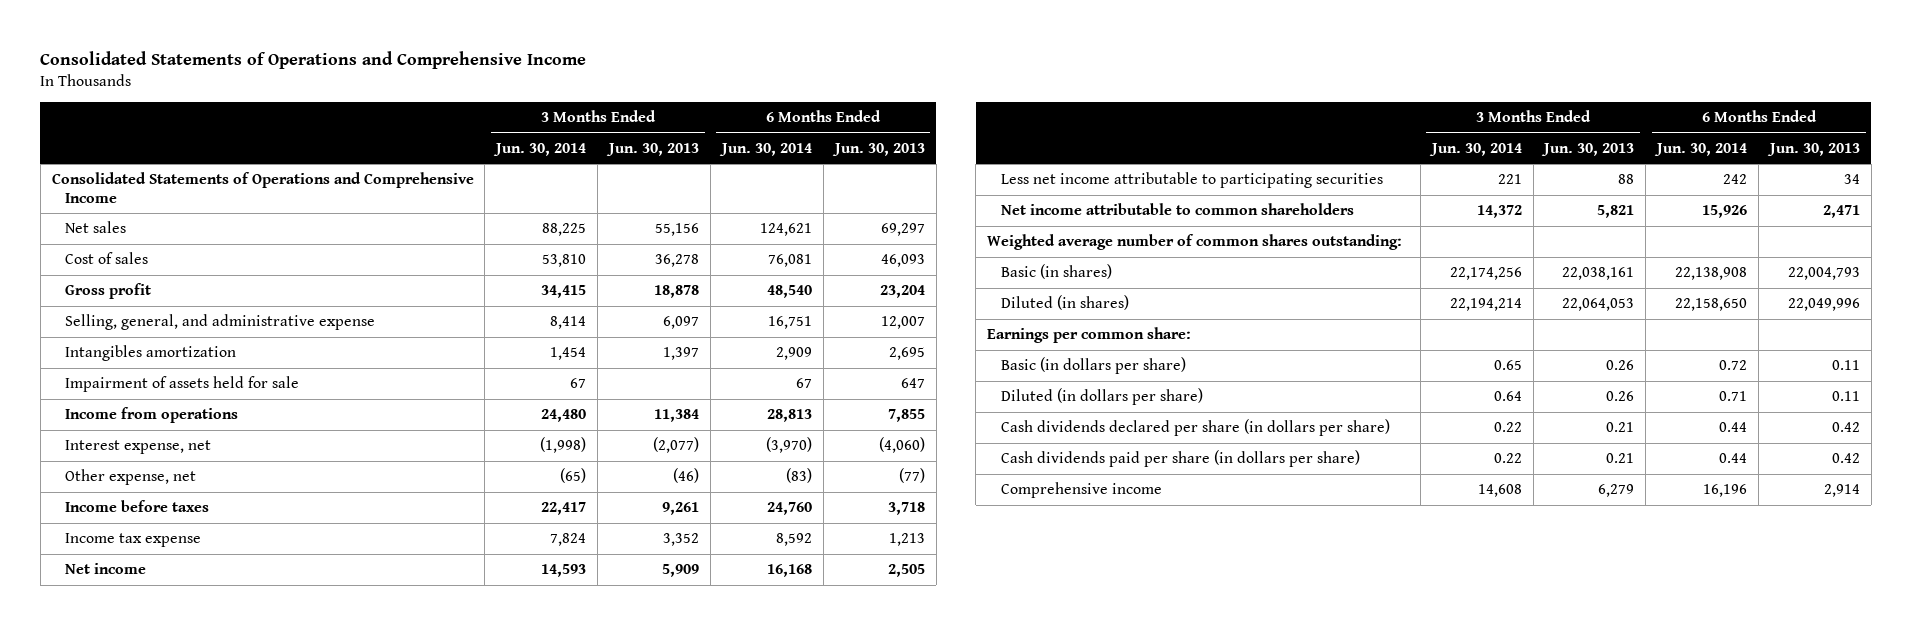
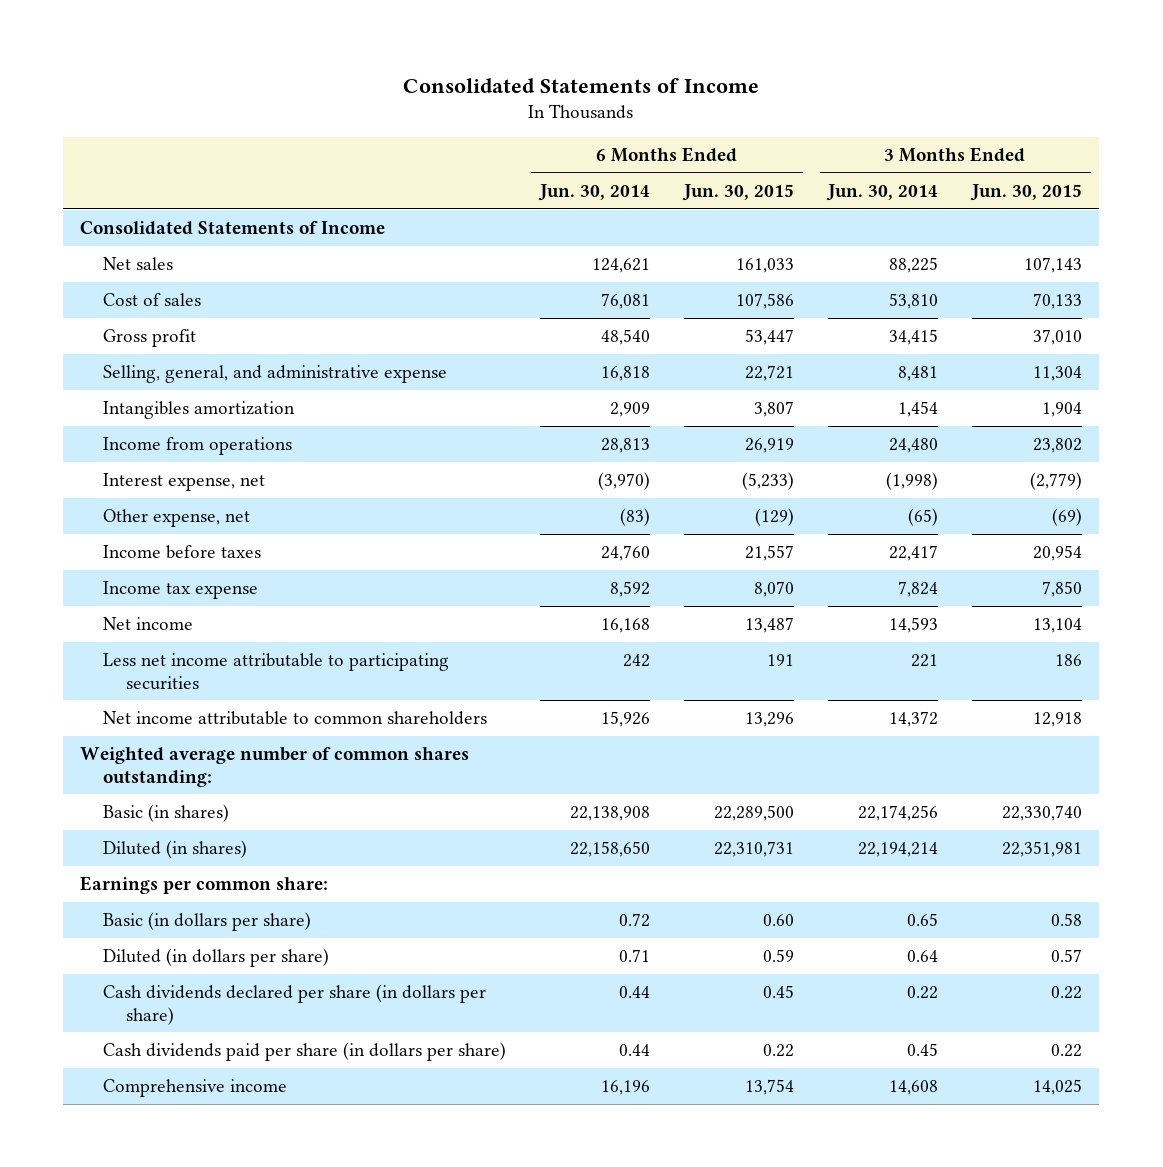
- Consolidated Statements of Operations and Comprehensive Income
+ Consolidated Statements of Income
- | 3 Months Ended Jun. 30, 2014 | 3 Months Ended Jun. 30, 2013 | 6 Months Ended Jun. 30, 2014 | 6 Months Ended Jun. 30, 2013
+ | 6 Months Ended Jun. 30, 2014 | 6 Months Ended Jun. 30, 2015 | 3 Months Ended Jun. 30, 2014 | 3 Months Ended Jun. 30, 2015
- Consolidated Statements of Operations and Comprehensive Income
+ Consolidated Statements of Income
- Selling, general, and administrative expense | 8,414 | 6,097 | 16,751 | 12,007
+ Selling, general, and administrative expense | 16,818 | 22,721 | 8,481 | 11,304
- Impairment of assets held for sale | 67 | | 67 | 647
- Cash dividends paid per share (in dollars per share) | 0.22 | 0.21 | 0.44 | 0.42
+ Cash dividends paid per share (in dollars per share) | 0.44 | 0.22 | 0.45 | 0.22

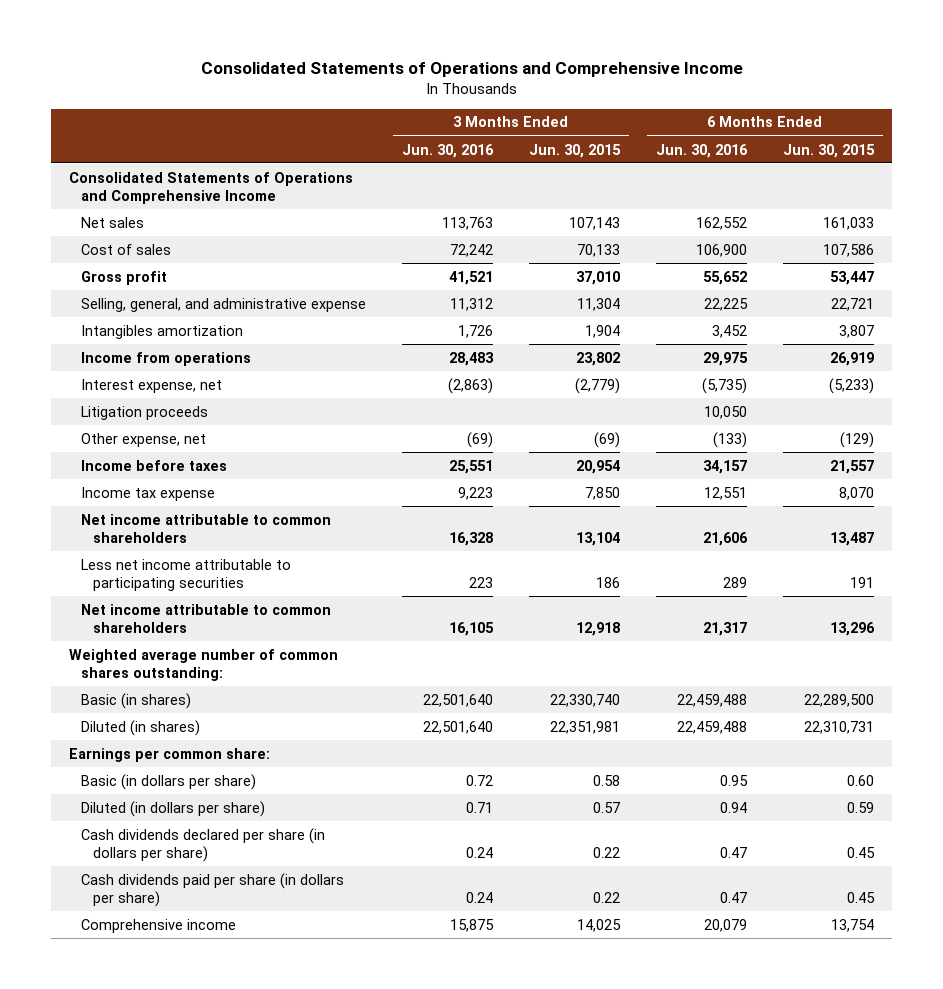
- Consolidated Statements of Income
+ Consolidated Statements of Operations and Comprehensive Income
- | 6 Months Ended Jun. 30, 2014 | 6 Months Ended Jun. 30, 2015 | 3 Months Ended Jun. 30, 2014 | 3 Months Ended Jun. 30, 2015
+ | 3 Months Ended Jun. 30, 2016 | 3 Months Ended Jun. 30, 2015 | 6 Months Ended Jun. 30, 2016 | 6 Months Ended Jun. 30, 2015
- Consolidated Statements of Income
+ Consolidated Statements of Operations and Comprehensive Income
+ Litigation proceeds | | | 10,050 |
- Net income | 16,168 | 13,487 | 14,593 | 13,104
+ Net income attributable to common shareholders | 16,328 | 13,104 | 21,606 | 13,487
- Cash dividends paid per share (in dollars per share) | 0.44 | 0.22 | 0.45 | 0.22
+ Cash dividends paid per share (in dollars per share) | 0.24 | 0.22 | 0.47 | 0.45

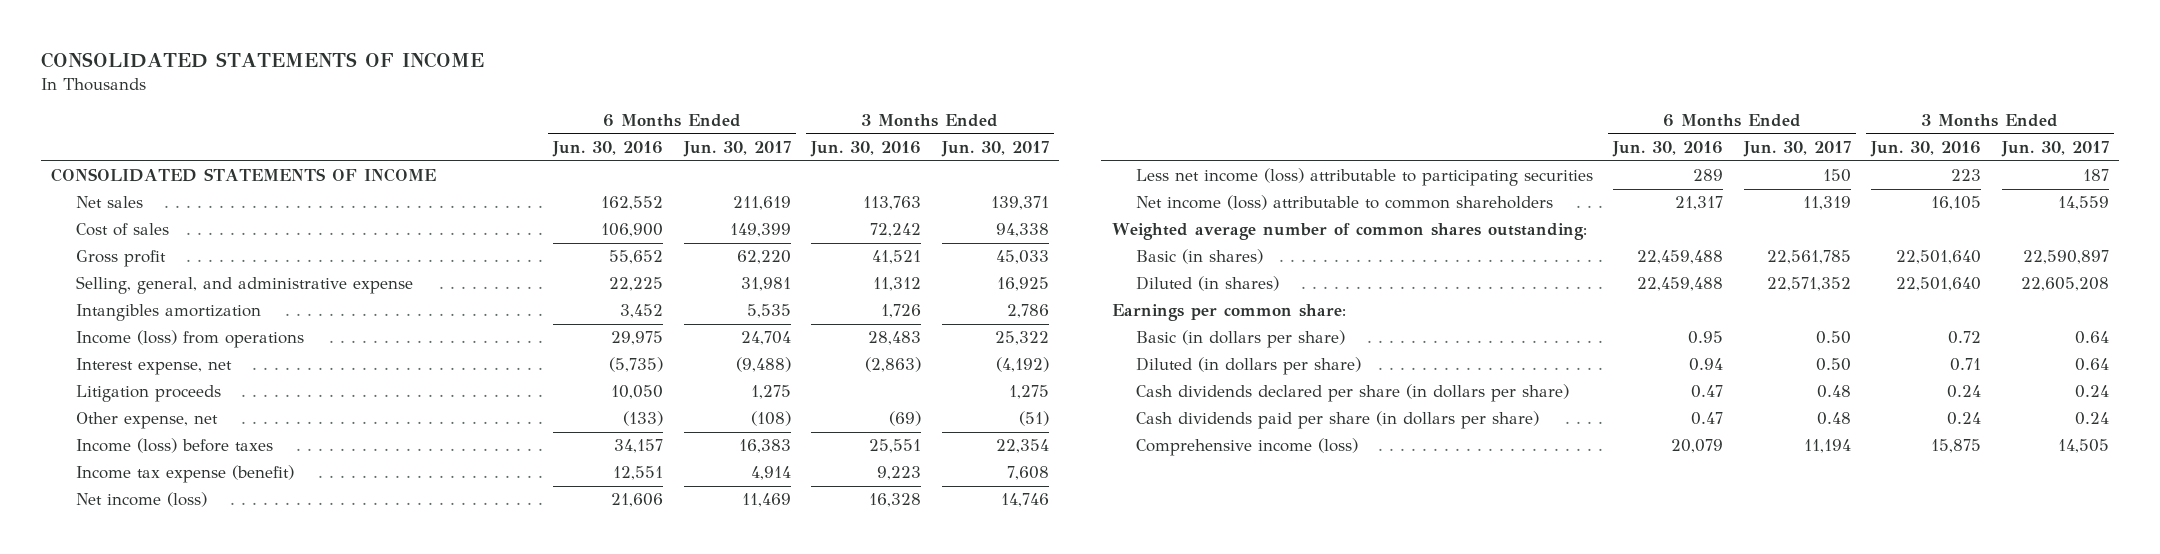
- Consolidated Statements of Operations and Comprehensive Income
+ CONSOLIDATED STATEMENTS OF INCOME
- | 3 Months Ended Jun. 30, 2016 | 3 Months Ended Jun. 30, 2015 | 6 Months Ended Jun. 30, 2016 | 6 Months Ended Jun. 30, 2015
+ | 6 Months Ended Jun. 30, 2016 | 6 Months Ended Jun. 30, 2017 | 3 Months Ended Jun. 30, 2016 | 3 Months Ended Jun. 30, 2017
- Consolidated Statements of Operations and Comprehensive Income
+ CONSOLIDATED STATEMENTS OF INCOME
- Income from operations | 28,483 | 23,802 | 29,975 | 26,919
+ Income (loss) from operations | 29,975 | 24,704 | 28,483 | 25,322
- Income before taxes | 25,551 | 20,954 | 34,157 | 21,557
- Income tax expense | 9,223 | 7,850 | 12,551 | 8,070
- Net income attributable to common shareholders | 16,328 | 13,104 | 21,606 | 13,487
- Less net income attributable to participating securities | 223 | 186 | 289 | 191
- Net income attributable to common shareholders | 16,105 | 12,918 | 21,317 | 13,296
+ Income (loss) before taxes | 34,157 | 16,383 | 25,551 | 22,354
+ Income tax expense (benefit) | 12,551 | 4,914 | 9,223 | 7,608
+ Net income (loss) | 21,606 | 11,469 | 16,328 | 14,746
+ Less net income (loss) attributable to participating securities | 289 | 150 | 223 | 187
+ Net income (loss) attributable to common shareholders | 21,317 | 11,319 | 16,105 | 14,559
- Comprehensive income | 15,875 | 14,025 | 20,079 | 13,754
+ Comprehensive income (loss) | 20,079 | 11,194 | 15,875 | 14,505

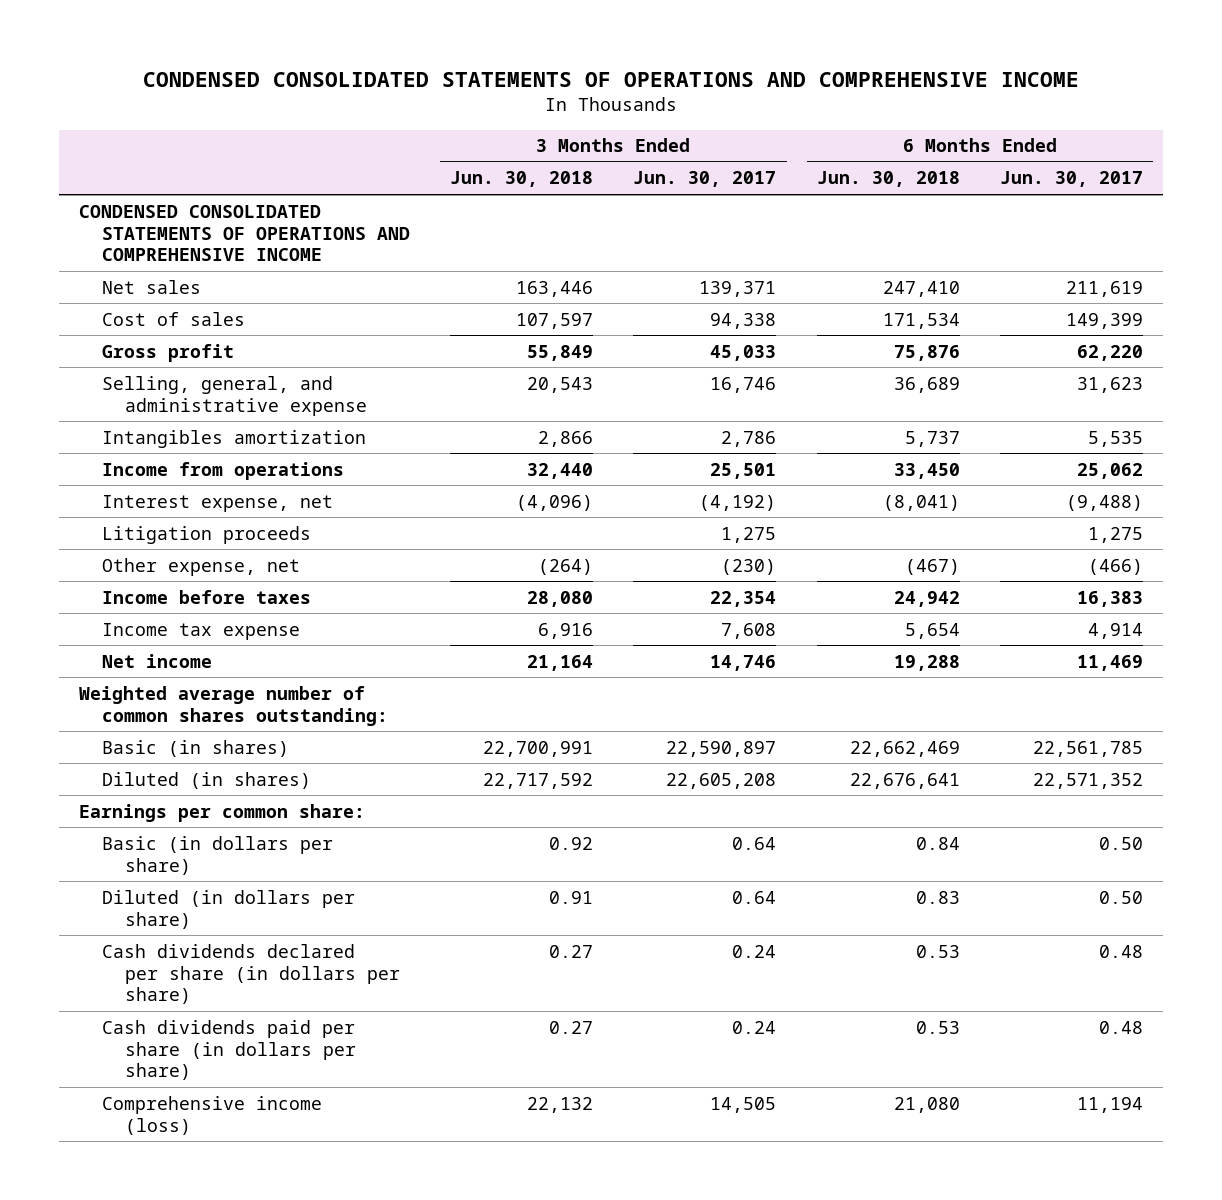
- CONSOLIDATED STATEMENTS OF INCOME
+ CONDENSED CONSOLIDATED STATEMENTS OF OPERATIONS AND COMPREHENSIVE INCOME
- | 6 Months Ended Jun. 30, 2016 | 6 Months Ended Jun. 30, 2017 | 3 Months Ended Jun. 30, 2016 | 3 Months Ended Jun. 30, 2017
+ | 3 Months Ended Jun. 30, 2018 | 3 Months Ended Jun. 30, 2017 | 6 Months Ended Jun. 30, 2018 | 6 Months Ended Jun. 30, 2017
- CONSOLIDATED STATEMENTS OF INCOME
+ CONDENSED CONSOLIDATED STATEMENTS OF OPERATIONS AND COMPREHENSIVE INCOME
- Selling, general, and administrative expense | 22,225 | 31,981 | 11,312 | 16,925
+ Selling, general, and administrative expense | 20,543 | 16,746 | 36,689 | 31,623
- Income (loss) from operations | 29,975 | 24,704 | 28,483 | 25,322
+ Income from operations | 32,440 | 25,501 | 33,450 | 25,062
- Other expense, net | (133) | (108) | (69) | (51)
- Income (loss) before taxes | 34,157 | 16,383 | 25,551 | 22,354
- Income tax expense (benefit) | 12,551 | 4,914 | 9,223 | 7,608
- Net income (loss) | 21,606 | 11,469 | 16,328 | 14,746
- Less net income (loss) attributable to participating securities | 289 | 150 | 223 | 187
- Net income (loss) attributable to common shareholders | 21,317 | 11,319 | 16,105 | 14,559
+ Other expense, net | (264) | (230) | (467) | (466)
+ Income before taxes | 28,080 | 22,354 | 24,942 | 16,383
+ Income tax expense | 6,916 | 7,608 | 5,654 | 4,914
+ Net income | 21,164 | 14,746 | 19,288 | 11,469

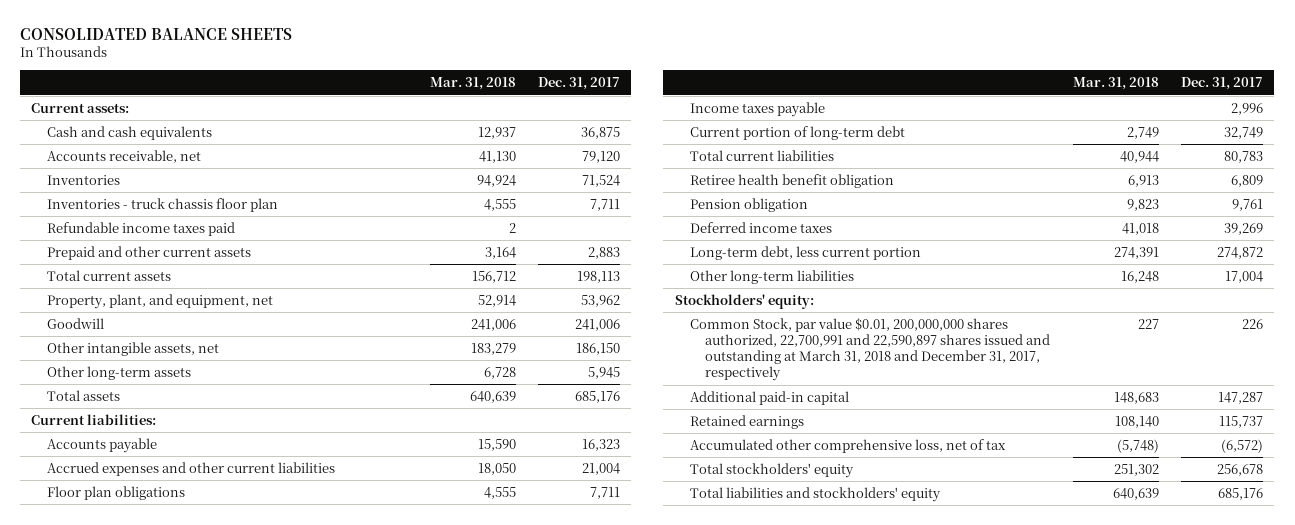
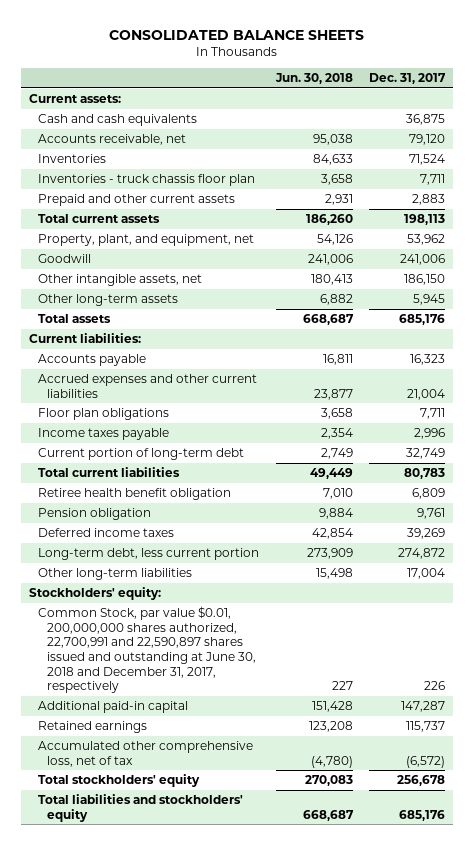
- | Mar. 31, 2018 | Dec. 31, 2017
+ | Jun. 30, 2018 | Dec. 31, 2017
- Refundable income taxes paid | 2 |
- Common Stock, par value $0.01, 200,000,000 shares authorized, 22,700,991 and 22,590,897 shares issued and outstanding at March 31, 2018 and December 31, 2017, respectively | 227 | 226
+ Common Stock, par value $0.01, 200,000,000 shares authorized, 22,700,991 and 22,590,897 shares issued and outstanding at June 30, 2018 and December 31, 2017, respectively | 227 | 226

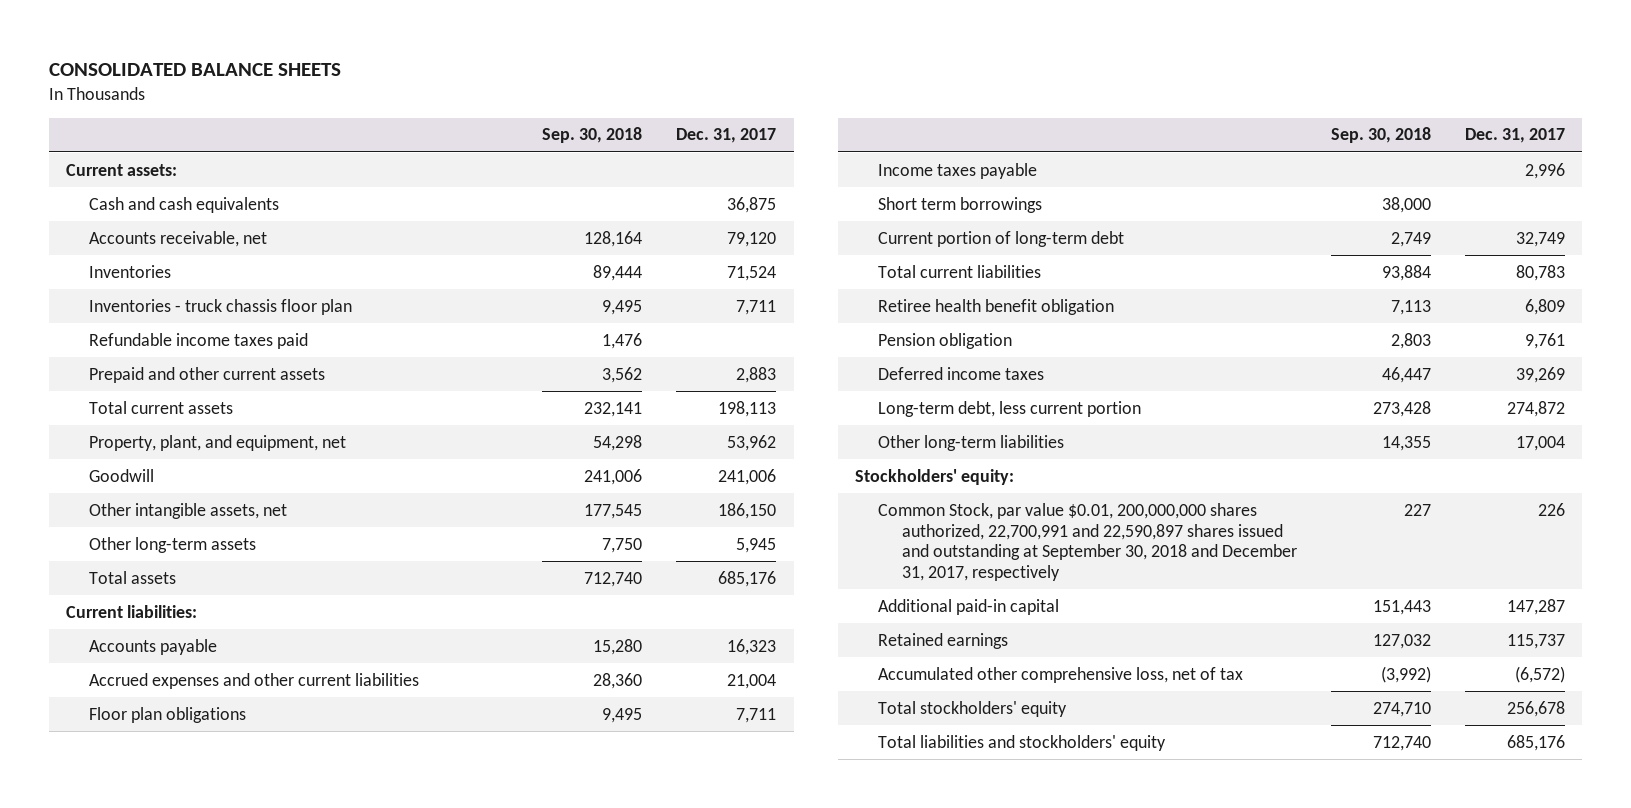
- | Jun. 30, 2018 | Dec. 31, 2017
+ | Sep. 30, 2018 | Dec. 31, 2017
+ Refundable income taxes paid | 1,476 |
+ Short term borrowings | 38,000 |
- Common Stock, par value $0.01, 200,000,000 shares authorized, 22,700,991 and 22,590,897 shares issued and outstanding at June 30, 2018 and December 31, 2017, respectively | 227 | 226
+ Common Stock, par value $0.01, 200,000,000 shares authorized, 22,700,991 and 22,590,897 shares issued and outstanding at September 30, 2018 and December 31, 2017, respectively | 227 | 226

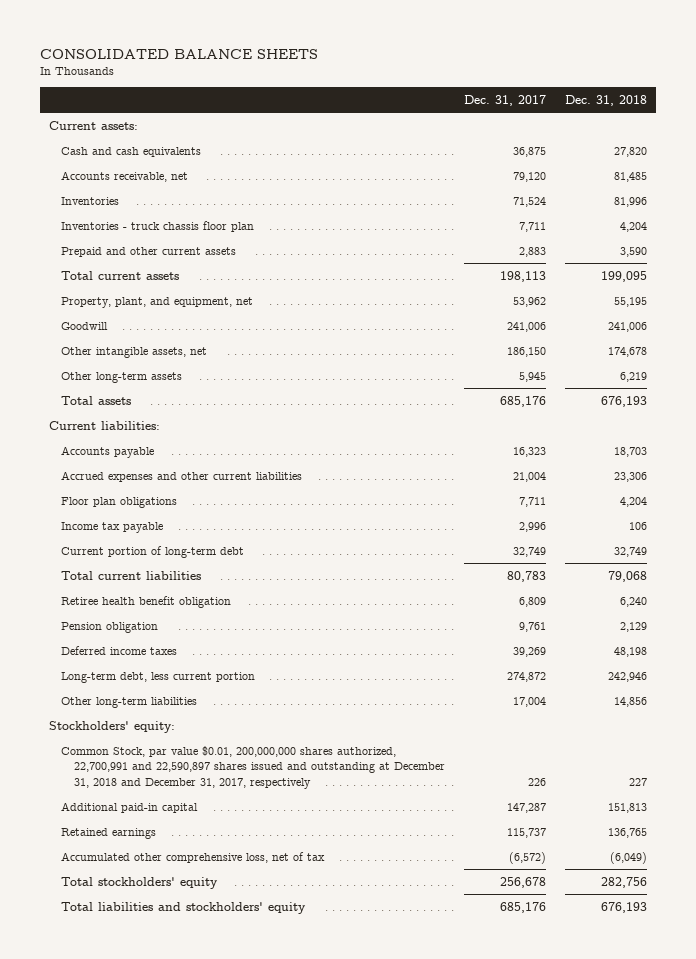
- | Sep. 30, 2018 | Dec. 31, 2017
+ | Dec. 31, 2017 | Dec. 31, 2018
- Refundable income taxes paid | 1,476 |
- Income taxes payable | | 2,996
- Short term borrowings | 38,000 |
+ Income tax payable | 2,996 | 106
- Common Stock, par value $0.01, 200,000,000 shares authorized, 22,700,991 and 22,590,897 shares issued and outstanding at September 30, 2018 and December 31, 2017, respectively | 227 | 226
+ Common Stock, par value $0.01, 200,000,000 shares authorized, 22,700,991 and 22,590,897 shares issued and outstanding at December 31, 2018 and December 31, 2017, respectively | 226 | 227

